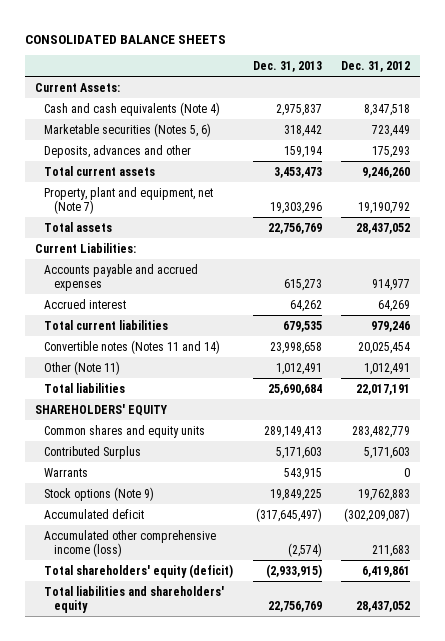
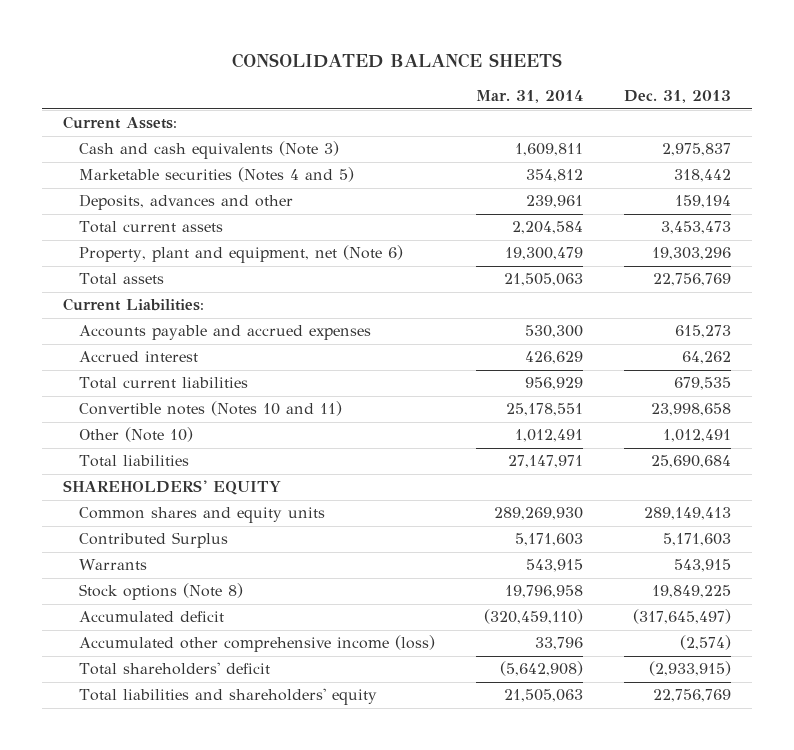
- | Dec. 31, 2013 | Dec. 31, 2012
+ | Mar. 31, 2014 | Dec. 31, 2013
- Cash and cash equivalents (Note 4) | 2,975,837 | 8,347,518
- Marketable securities (Notes 5, 6) | 318,442 | 723,449
+ Cash and cash equivalents (Note 3) | 1,609,811 | 2,975,837
+ Marketable securities (Notes 4 and 5) | 354,812 | 318,442
- Property, plant and equipment, net (Note 7) | 19,303,296 | 19,190,792
+ Property, plant and equipment, net (Note 6) | 19,300,479 | 19,303,296
- Convertible notes (Notes 11 and 14) | 23,998,658 | 20,025,454
- Other (Note 11) | 1,012,491 | 1,012,491
+ Convertible notes (Notes 10 and 11) | 25,178,551 | 23,998,658
+ Other (Note 10) | 1,012,491 | 1,012,491
- Stock options (Note 9) | 19,849,225 | 19,762,883
+ Stock options (Note 8) | 19,796,958 | 19,849,225
- Total shareholders' equity (deficit) | (2,933,915) | 6,419,861
+ Total shareholders' deficit | (5,642,908) | (2,933,915)

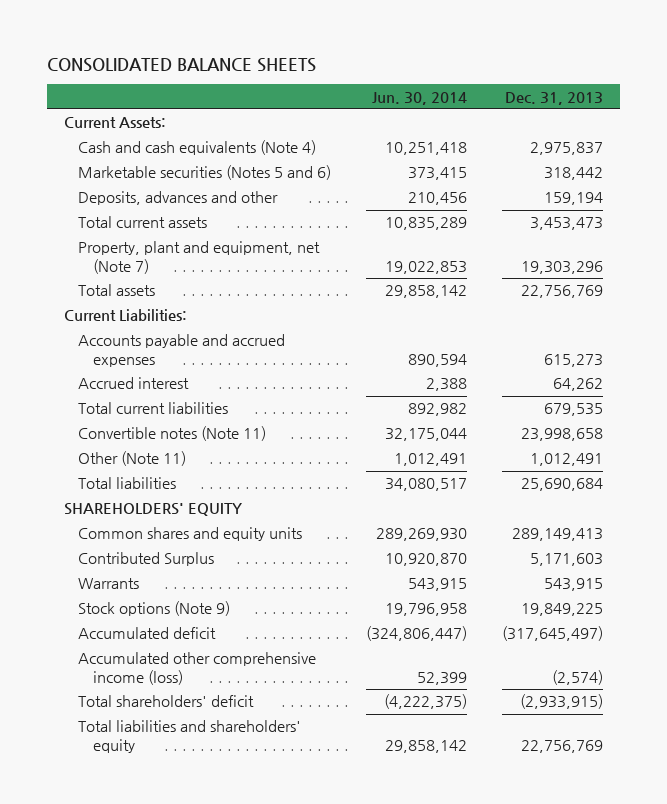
- | Mar. 31, 2014 | Dec. 31, 2013
+ | Jun. 30, 2014 | Dec. 31, 2013
- Cash and cash equivalents (Note 3) | 1,609,811 | 2,975,837
- Marketable securities (Notes 4 and 5) | 354,812 | 318,442
+ Cash and cash equivalents (Note 4) | 10,251,418 | 2,975,837
+ Marketable securities (Notes 5 and 6) | 373,415 | 318,442
- Property, plant and equipment, net (Note 6) | 19,300,479 | 19,303,296
+ Property, plant and equipment, net (Note 7) | 19,022,853 | 19,303,296
- Convertible notes (Notes 10 and 11) | 25,178,551 | 23,998,658
- Other (Note 10) | 1,012,491 | 1,012,491
+ Convertible notes (Note 11) | 32,175,044 | 23,998,658
+ Other (Note 11) | 1,012,491 | 1,012,491
- Stock options (Note 8) | 19,796,958 | 19,849,225
+ Stock options (Note 9) | 19,796,958 | 19,849,225

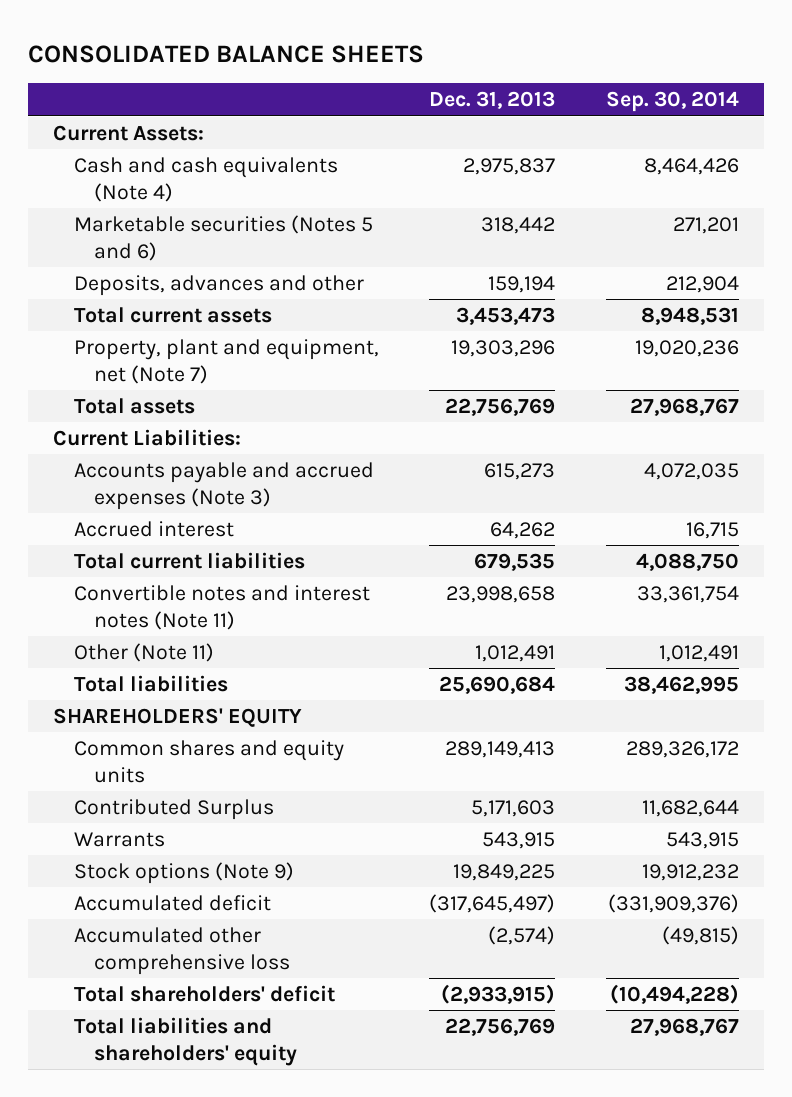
- | Jun. 30, 2014 | Dec. 31, 2013
+ | Dec. 31, 2013 | Sep. 30, 2014
- Accounts payable and accrued expenses | 890,594 | 615,273
+ Accounts payable and accrued expenses (Note 3) | 615,273 | 4,072,035
- Convertible notes (Note 11) | 32,175,044 | 23,998,658
+ Convertible notes and interest notes (Note 11) | 23,998,658 | 33,361,754
- Accumulated other comprehensive income (loss) | 52,399 | (2,574)
+ Accumulated other comprehensive loss | (2,574) | (49,815)

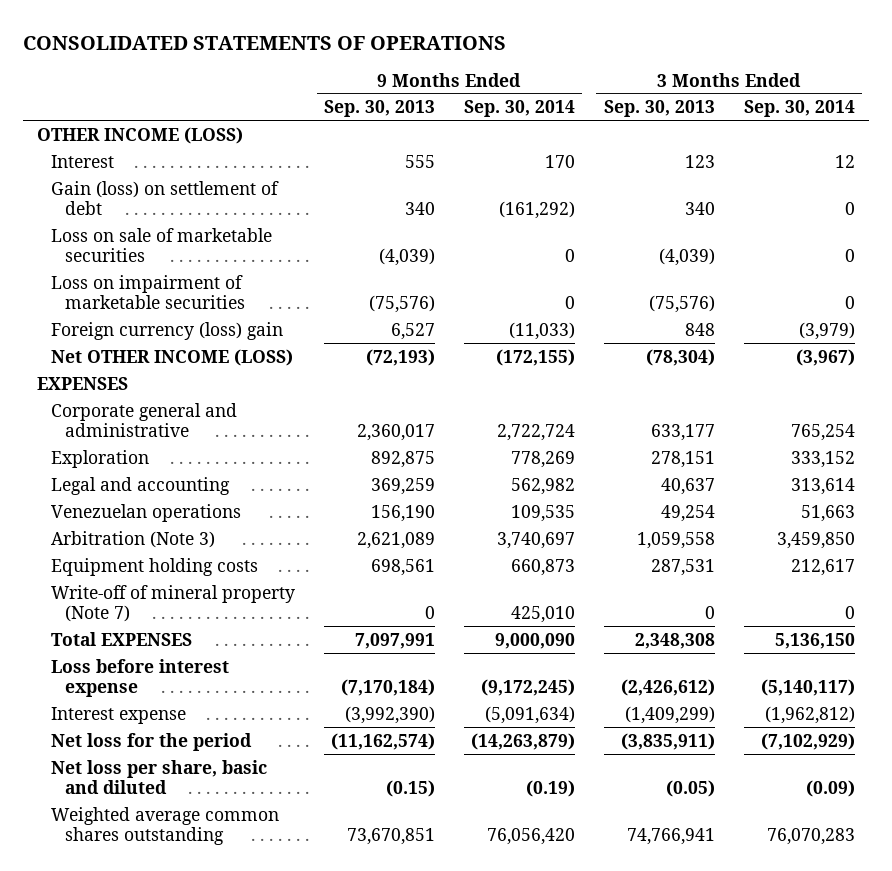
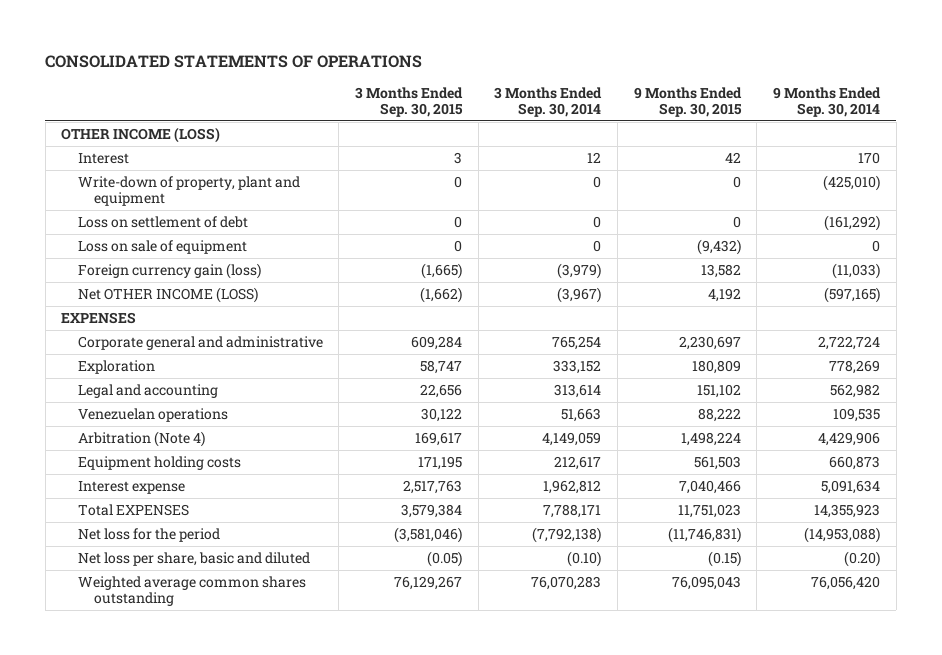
- | 9 Months Ended Sep. 30, 2013 | 9 Months Ended Sep. 30, 2014 | 3 Months Ended Sep. 30, 2013 | 3 Months Ended Sep. 30, 2014
+ | 3 Months Ended Sep. 30, 2015 | 3 Months Ended Sep. 30, 2014 | 9 Months Ended Sep. 30, 2015 | 9 Months Ended Sep. 30, 2014
- Gain (loss) on settlement of debt | 340 | (161,292) | 340 | 0
- Loss on sale of marketable securities | (4,039) | 0 | (4,039) | 0
- Loss on impairment of marketable securities | (75,576) | 0 | (75,576) | 0
- Foreign currency (loss) gain | 6,527 | (11,033) | 848 | (3,979)
- Net OTHER INCOME (LOSS) | (72,193) | (172,155) | (78,304) | (3,967)
+ Write-down of property, plant and equipment | 0 | 0 | 0 | (425,010)
+ Loss on settlement of debt | 0 | 0 | 0 | (161,292)
+ Loss on sale of equipment | 0 | 0 | (9,432) | 0
+ Foreign currency gain (loss) | (1,665) | (3,979) | 13,582 | (11,033)
+ Net OTHER INCOME (LOSS) | (1,662) | (3,967) | 4,192 | (597,165)
- Arbitration (Note 3) | 2,621,089 | 3,740,697 | 1,059,558 | 3,459,850
+ Arbitration (Note 4) | 169,617 | 4,149,059 | 1,498,224 | 4,429,906
- Write-off of mineral property (Note 7) | 0 | 425,010 | 0 | 0
- Total EXPENSES | 7,097,991 | 9,000,090 | 2,348,308 | 5,136,150
- Loss before interest expense | (7,170,184) | (9,172,245) | (2,426,612) | (5,140,117)
- Interest expense | (3,992,390) | (5,091,634) | (1,409,299) | (1,962,812)
- Net loss for the period | (11,162,574) | (14,263,879) | (3,835,911) | (7,102,929)
- Net loss per share, basic and diluted | (0.15) | (0.19) | (0.05) | (0.09)
+ Interest expense | 2,517,763 | 1,962,812 | 7,040,466 | 5,091,634
+ Total EXPENSES | 3,579,384 | 7,788,171 | 11,751,023 | 14,355,923
+ Net loss for the period | (3,581,046) | (7,792,138) | (11,746,831) | (14,953,088)
+ Net loss per share, basic and diluted | (0.05) | (0.10) | (0.15) | (0.20)

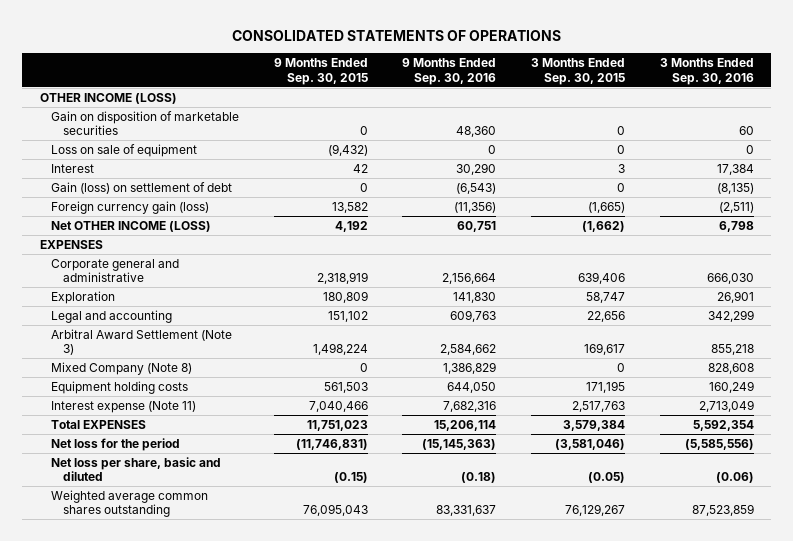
- | 3 Months Ended Sep. 30, 2015 | 3 Months Ended Sep. 30, 2014 | 9 Months Ended Sep. 30, 2015 | 9 Months Ended Sep. 30, 2014
+ | 9 Months Ended Sep. 30, 2015 | 9 Months Ended Sep. 30, 2016 | 3 Months Ended Sep. 30, 2015 | 3 Months Ended Sep. 30, 2016
- Write-down of property, plant and equipment | 0 | 0 | 0 | (425,010)
- Loss on settlement of debt | 0 | 0 | 0 | (161,292)
+ Gain on disposition of marketable securities | 0 | 48,360 | 0 | 60
moved down: Interest | 42 | 30,290 | 3 | 17,384
+ Gain (loss) on settlement of debt | 0 | (6,543) | 0 | (8,135)
- Corporate general and administrative | 609,284 | 765,254 | 2,230,697 | 2,722,724
+ Corporate general and administrative | 2,318,919 | 2,156,664 | 639,406 | 666,030
- Venezuelan operations | 30,122 | 51,663 | 88,222 | 109,535
- Arbitration (Note 4) | 169,617 | 4,149,059 | 1,498,224 | 4,429,906
+ Arbitral Award Settlement (Note 3) | 1,498,224 | 2,584,662 | 169,617 | 855,218
+ Mixed Company (Note 8) | 0 | 1,386,829 | 0 | 828,608
- Interest expense | 2,517,763 | 1,962,812 | 7,040,466 | 5,091,634
+ Interest expense (Note 11) | 7,040,466 | 7,682,316 | 2,517,763 | 2,713,049

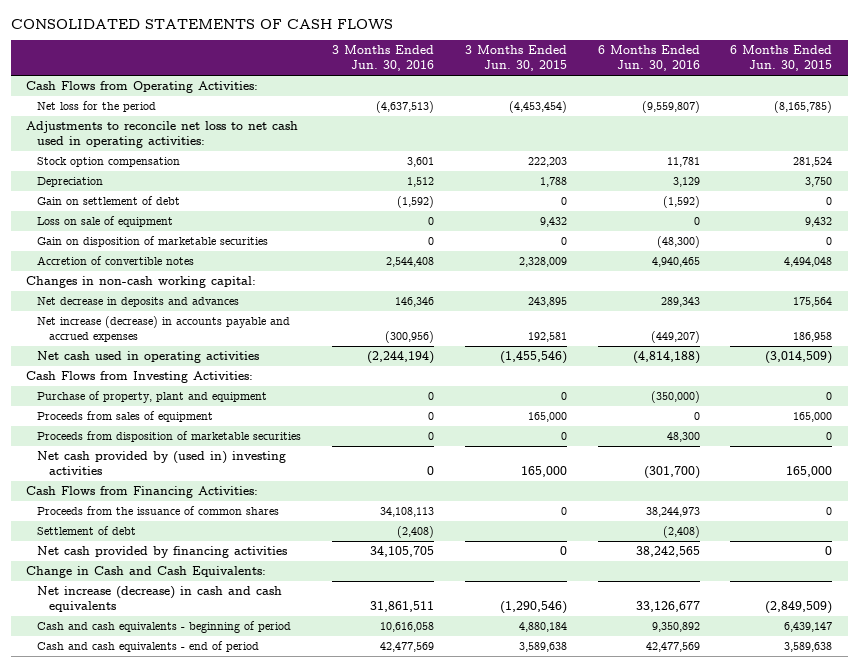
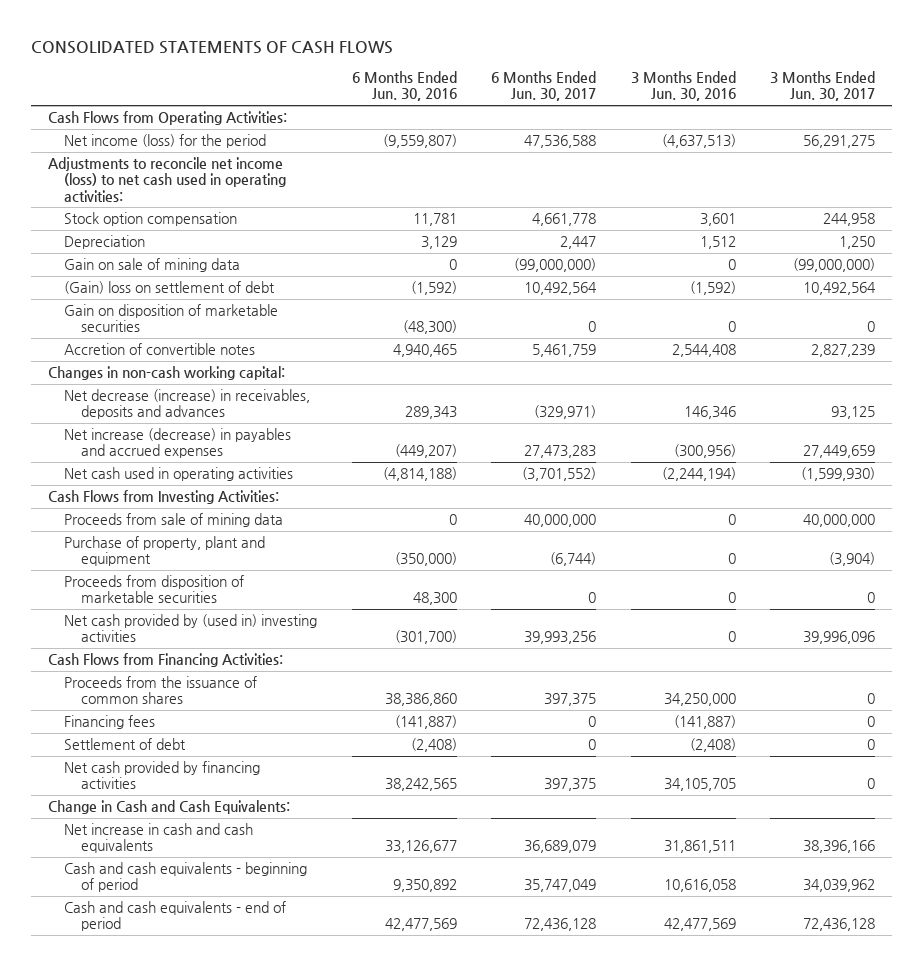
- | 3 Months Ended Jun. 30, 2016 | 3 Months Ended Jun. 30, 2015 | 6 Months Ended Jun. 30, 2016 | 6 Months Ended Jun. 30, 2015
+ | 6 Months Ended Jun. 30, 2016 | 6 Months Ended Jun. 30, 2017 | 3 Months Ended Jun. 30, 2016 | 3 Months Ended Jun. 30, 2017
- Net loss for the period | (4,637,513) | (4,453,454) | (9,559,807) | (8,165,785)
- Adjustments to reconcile net loss to net cash used in operating activities:
+ Net income (loss) for the period | (9,559,807) | 47,536,588 | (4,637,513) | 56,291,275
+ Adjustments to reconcile net income (loss) to net cash used in operating activities:
- Gain on settlement of debt | (1,592) | 0 | (1,592) | 0
- Loss on sale of equipment | 0 | 9,432 | 0 | 9,432
+ Gain on sale of mining data | 0 | (99,000,000) | 0 | (99,000,000)
+ (Gain) loss on settlement of debt | (1,592) | 10,492,564 | (1,592) | 10,492,564
- Net decrease in deposits and advances | 146,346 | 243,895 | 289,343 | 175,564
- Net increase (decrease) in accounts payable and accrued expenses | (300,956) | 192,581 | (449,207) | 186,958
+ Net decrease (increase) in receivables, deposits and advances | 289,343 | (329,971) | 146,346 | 93,125
+ Net increase (decrease) in payables and accrued expenses | (449,207) | 27,473,283 | (300,956) | 27,449,659
+ Proceeds from sale of mining data | 0 | 40,000,000 | 0 | 40,000,000
- Proceeds from sales of equipment | 0 | 165,000 | 0 | 165,000
- Proceeds from the issuance of common shares | 34,108,113 | 0 | 38,244,973 | 0
+ Proceeds from the issuance of common shares | 38,386,860 | 397,375 | 34,250,000 | 0
+ Financing fees | (141,887) | 0 | (141,887) | 0
- Net increase (decrease) in cash and cash equivalents | 31,861,511 | (1,290,546) | 33,126,677 | (2,849,509)
+ Net increase in cash and cash equivalents | 33,126,677 | 36,689,079 | 31,861,511 | 38,396,166

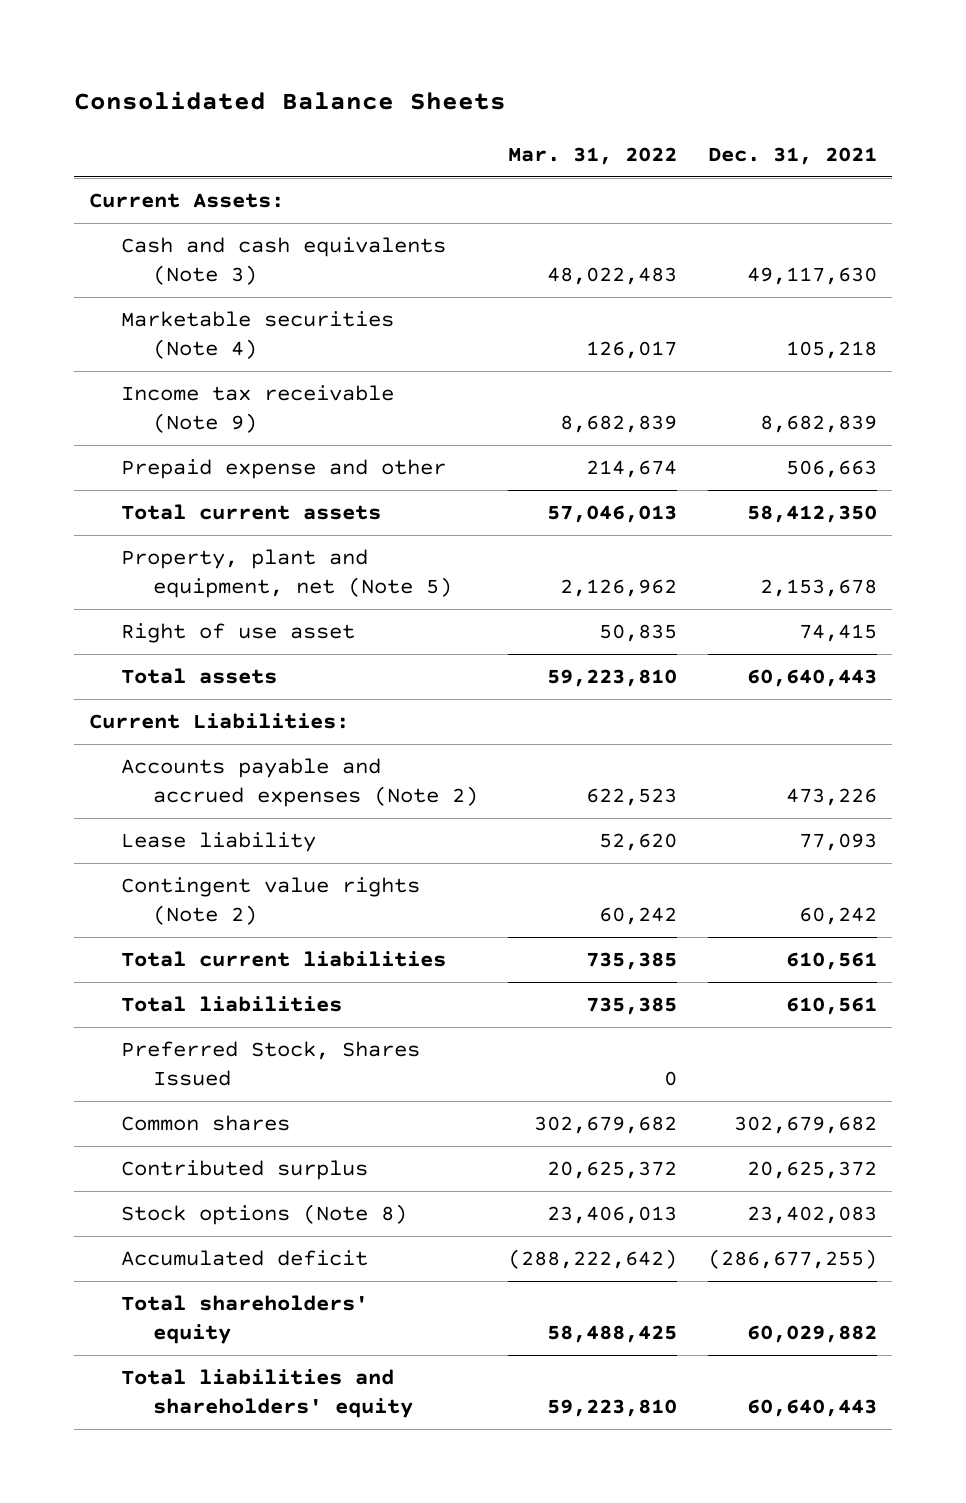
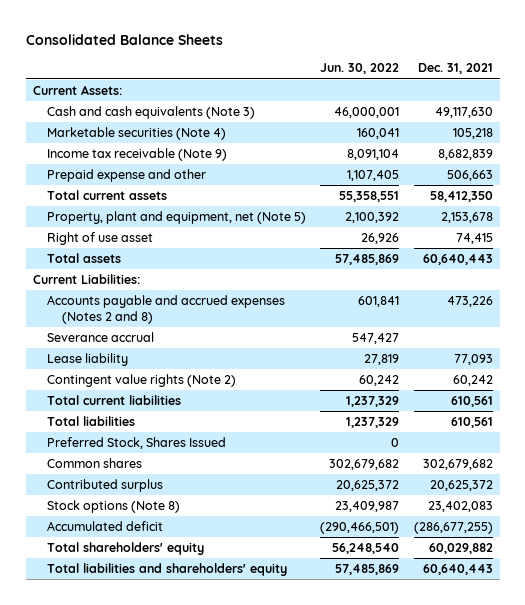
- | Mar. 31, 2022 | Dec. 31, 2021
+ | Jun. 30, 2022 | Dec. 31, 2021
- Accounts payable and accrued expenses (Note 2) | 622,523 | 473,226
+ Accounts payable and accrued expenses (Notes 2 and 8) | 601,841 | 473,226
+ Severance accrual | 547,427 |

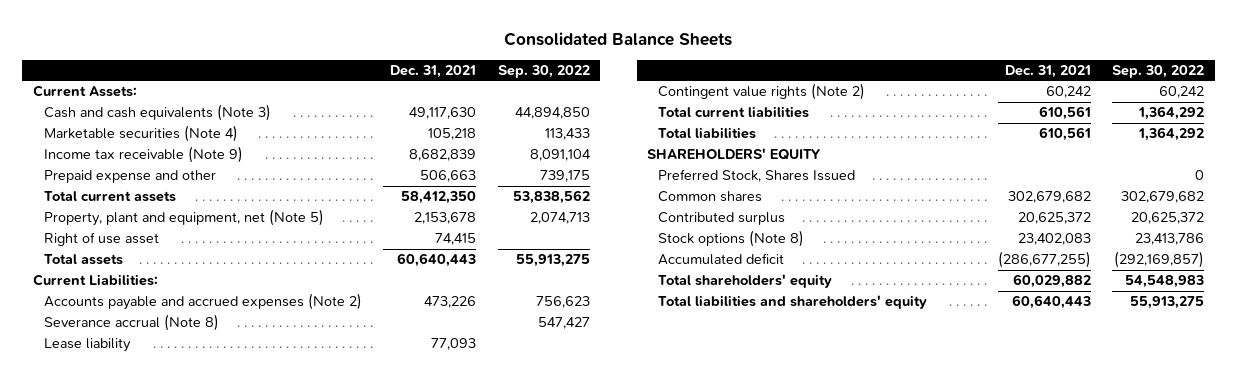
- | Jun. 30, 2022 | Dec. 31, 2021
+ | Dec. 31, 2021 | Sep. 30, 2022
- Accounts payable and accrued expenses (Notes 2 and 8) | 601,841 | 473,226
- Severance accrual | 547,427 |
+ Accounts payable and accrued expenses (Note 2) | 473,226 | 756,623
+ Severance accrual (Note 8) | | 547,427
+ SHAREHOLDERS' EQUITY

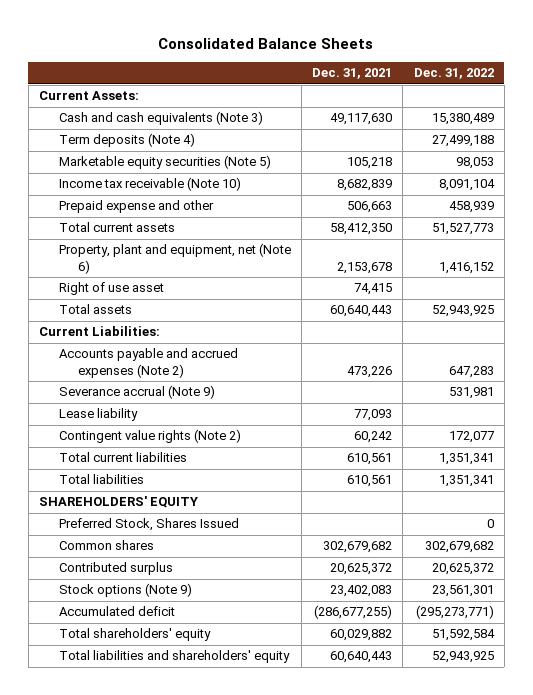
- | Dec. 31, 2021 | Sep. 30, 2022
+ | Dec. 31, 2021 | Dec. 31, 2022
- Marketable securities (Note 4) | 105,218 | 113,433
- Income tax receivable (Note 9) | 8,682,839 | 8,091,104
+ Term deposits (Note 4) | | 27,499,188
+ Marketable equity securities (Note 5) | 105,218 | 98,053
+ Income tax receivable (Note 10) | 8,682,839 | 8,091,104
- Property, plant and equipment, net (Note 5) | 2,153,678 | 2,074,713
+ Property, plant and equipment, net (Note 6) | 2,153,678 | 1,416,152
- Severance accrual (Note 8) | | 547,427
+ Severance accrual (Note 9) | | 531,981
- Stock options (Note 8) | 23,402,083 | 23,413,786
+ Stock options (Note 9) | 23,402,083 | 23,561,301

